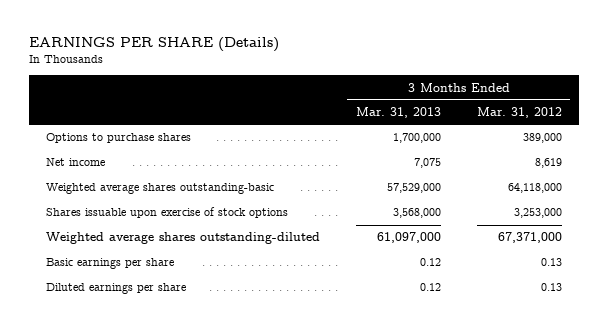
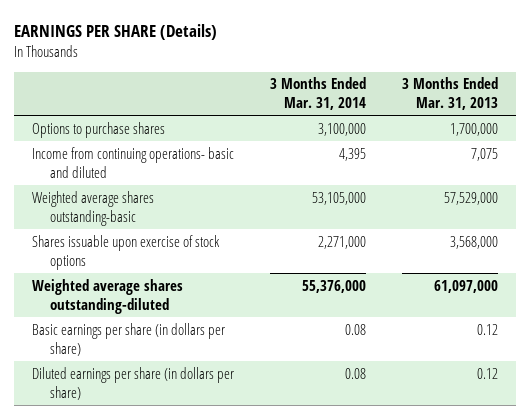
- | 3 Months Ended Mar. 31, 2013 | 3 Months Ended Mar. 31, 2012
+ | 3 Months Ended Mar. 31, 2014 | 3 Months Ended Mar. 31, 2013
- Net income | 7,075 | 8,619
+ Income from continuing operations- basic and diluted | 4,395 | 7,075
- Basic earnings per share | 0.12 | 0.13
- Diluted earnings per share | 0.12 | 0.13
+ Basic earnings per share (in dollars per share) | 0.08 | 0.12
+ Diluted earnings per share (in dollars per share) | 0.08 | 0.12

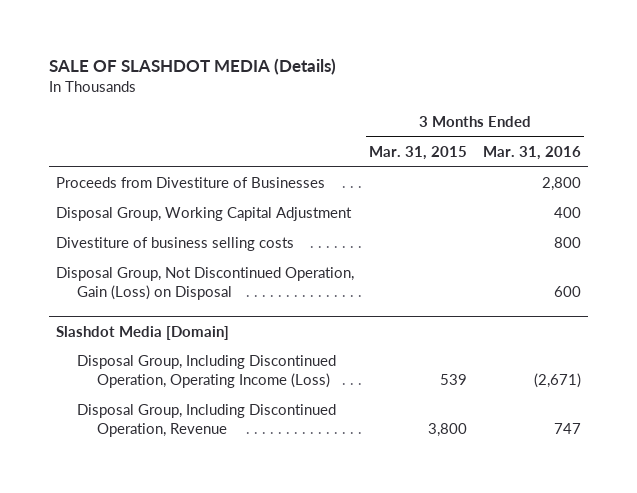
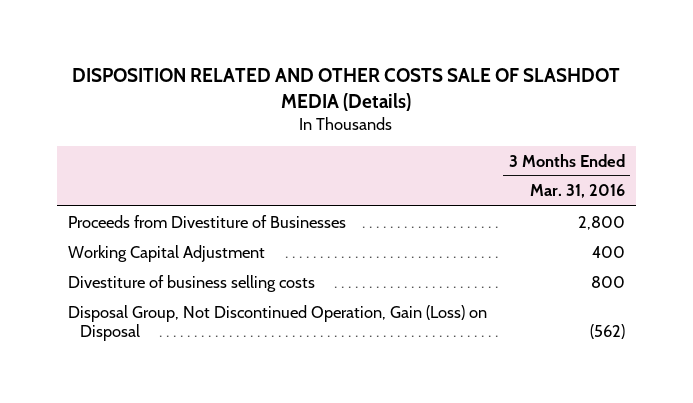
- SALE OF SLASHDOT MEDIA (Details)
+ DISPOSITION RELATED AND OTHER COSTS SALE OF SLASHDOT MEDIA (Details)
- | 3 Months Ended Mar. 31, 2015 | 3 Months Ended Mar. 31, 2016
+ | 3 Months Ended Mar. 31, 2016
- Disposal Group, Working Capital Adjustment | | 400
+ Working Capital Adjustment | 400
- Disposal Group, Not Discontinued Operation, Gain (Loss) on Disposal | | 600
- Slashdot Media [Domain]
- Disposal Group, Including Discontinued Operation, Operating Income (Loss) | 539 | (2,671)
- Disposal Group, Including Discontinued Operation, Revenue | 3,800 | 747
+ Disposal Group, Not Discontinued Operation, Gain (Loss) on Disposal | (562)

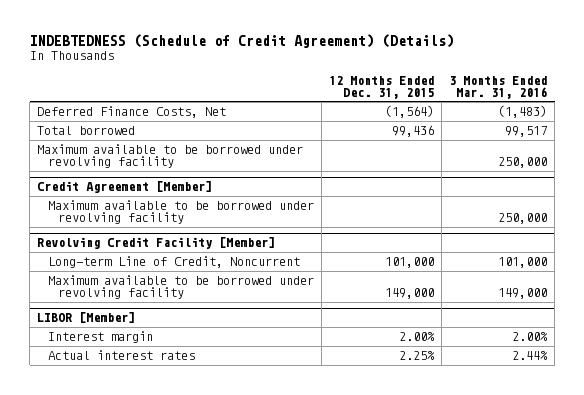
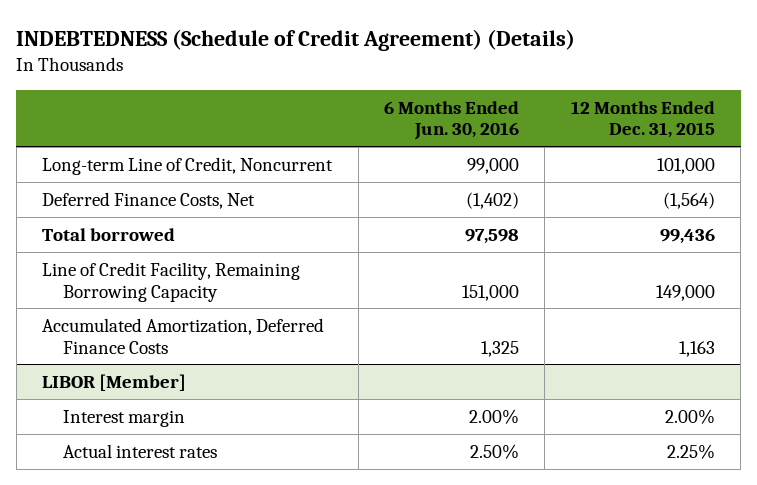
- | 12 Months Ended Dec. 31, 2015 | 3 Months Ended Mar. 31, 2016
+ | 6 Months Ended Jun. 30, 2016 | 12 Months Ended Dec. 31, 2015
+ Long-term Line of Credit, Noncurrent | 99,000 | 101,000
- Maximum available to be borrowed under revolving facility | | 250,000
- Credit Agreement [Member]
- Maximum available to be borrowed under revolving facility | | 250,000
- Revolving Credit Facility [Member]
- Long-term Line of Credit, Noncurrent | 101,000 | 101,000
- Maximum available to be borrowed under revolving facility | 149,000 | 149,000
+ Line of Credit Facility, Remaining Borrowing Capacity | 151,000 | 149,000
+ Accumulated Amortization, Deferred Finance Costs | 1,325 | 1,163

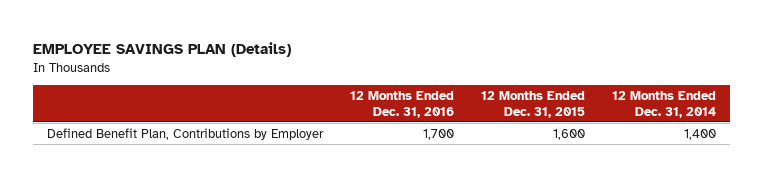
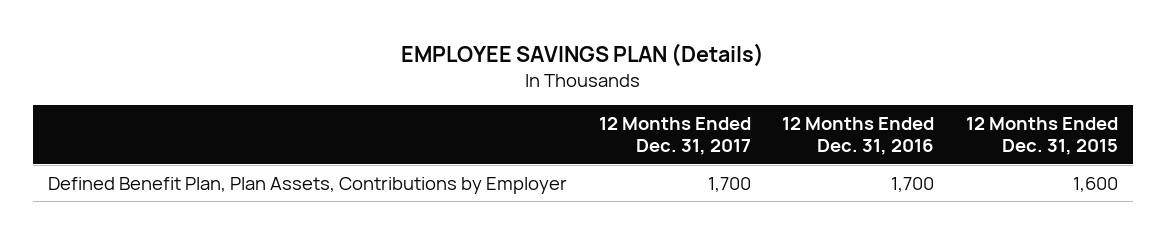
- | 12 Months Ended Dec. 31, 2016 | 12 Months Ended Dec. 31, 2015 | 12 Months Ended Dec. 31, 2014
+ | 12 Months Ended Dec. 31, 2017 | 12 Months Ended Dec. 31, 2016 | 12 Months Ended Dec. 31, 2015
- Defined Benefit Plan, Contributions by Employer | 1,700 | 1,600 | 1,400
+ Defined Benefit Plan, Plan Assets, Contributions by Employer | 1,700 | 1,700 | 1,600

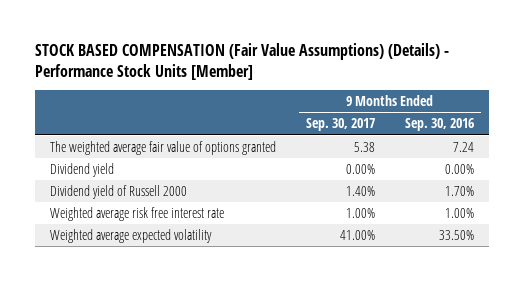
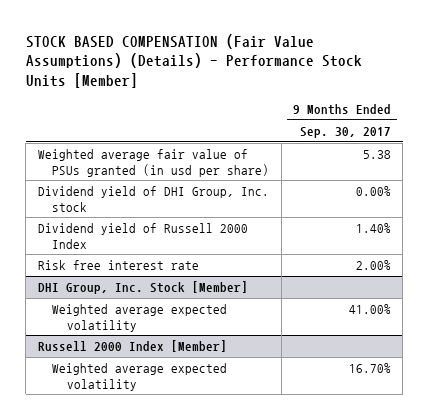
- | 9 Months Ended Sep. 30, 2017 | 9 Months Ended Sep. 30, 2016
+ | 9 Months Ended Sep. 30, 2017
- The weighted average fair value of options granted | 5.38 | 7.24
- Dividend yield | 0.00% | 0.00%
- Dividend yield of Russell 2000 | 1.40% | 1.70%
- Weighted average risk free interest rate | 1.00% | 1.00%
+ Weighted average fair value of PSUs granted (in usd per share) | 5.38
+ Dividend yield of DHI Group, Inc. stock | 0.00%
+ Dividend yield of Russell 2000 Index | 1.40%
+ Risk free interest rate | 2.00%
+ DHI Group, Inc. Stock [Member]
+ Russell 2000 Index [Member]
+ Weighted average expected volatility | 16.70%

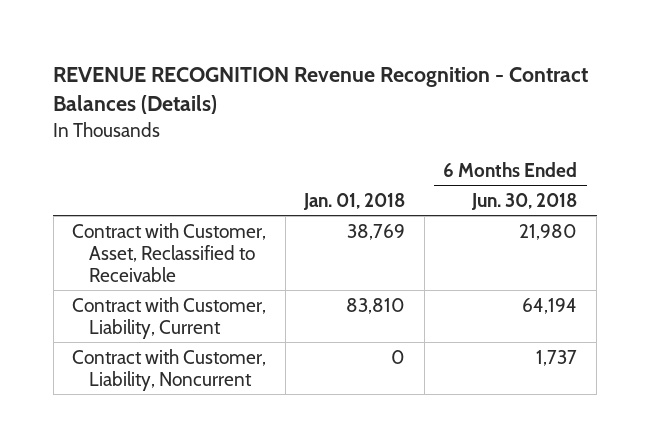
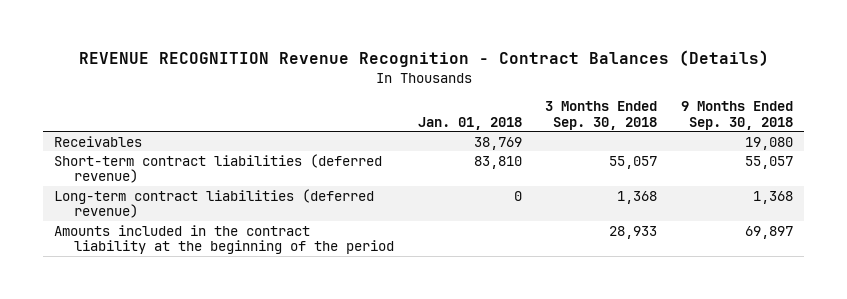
- | Jan. 01, 2018 | 6 Months Ended Jun. 30, 2018
+ | Jan. 01, 2018 | 3 Months Ended Sep. 30, 2018 | 9 Months Ended Sep. 30, 2018
- Contract with Customer, Asset, Reclassified to Receivable | 38,769 | 21,980
- Contract with Customer, Liability, Current | 83,810 | 64,194
- Contract with Customer, Liability, Noncurrent | 0 | 1,737
+ Receivables | 38,769 | | 19,080
+ Short-term contract liabilities (deferred revenue) | 83,810 | 55,057 | 55,057
+ Long-term contract liabilities (deferred revenue) | 0 | 1,368 | 1,368
+ Amounts included in the contract liability at the beginning of the period | | 28,933 | 69,897

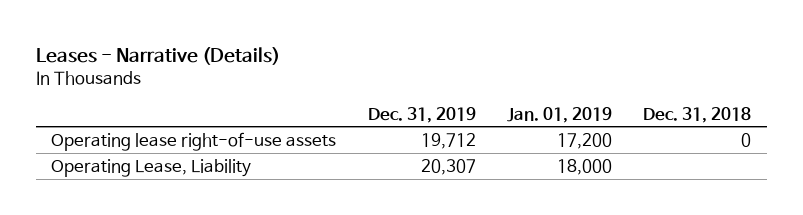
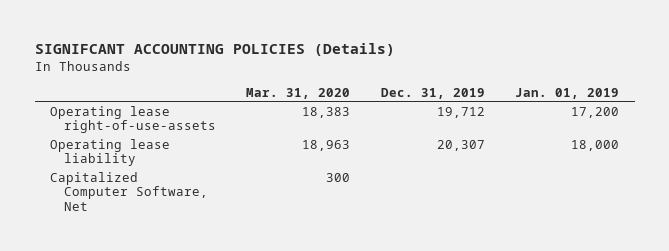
- Leases - Narrative (Details)
+ SIGNIFCANT ACCOUNTING POLICIES (Details)
- | Dec. 31, 2019 | Jan. 01, 2019 | Dec. 31, 2018
+ | Mar. 31, 2020 | Dec. 31, 2019 | Jan. 01, 2019
- Operating lease right-of-use assets | 19,712 | 17,200 | 0
- Operating Lease, Liability | 20,307 | 18,000 |
+ Operating lease right-of-use-assets | 18,383 | 19,712 | 17,200
+ Operating lease liability | 18,963 | 20,307 | 18,000
+ Capitalized Computer Software, Net | 300 | |

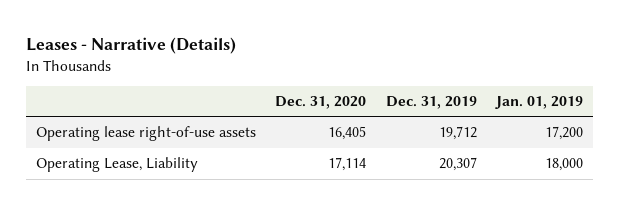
- SIGNIFCANT ACCOUNTING POLICIES (Details)
+ Leases - Narrative (Details)
- | Mar. 31, 2020 | Dec. 31, 2019 | Jan. 01, 2019
+ | Dec. 31, 2020 | Dec. 31, 2019 | Jan. 01, 2019
- Operating lease right-of-use-assets | 18,383 | 19,712 | 17,200
- Operating lease liability | 18,963 | 20,307 | 18,000
- Capitalized Computer Software, Net | 300 | |
+ Operating lease right-of-use assets | 16,405 | 19,712 | 17,200
+ Operating Lease, Liability | 17,114 | 20,307 | 18,000

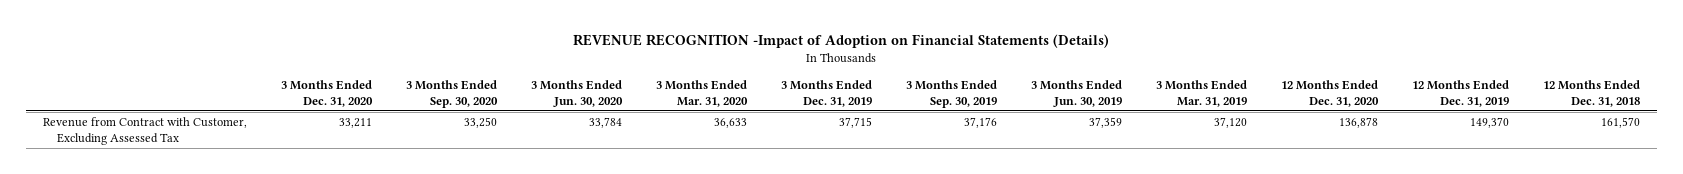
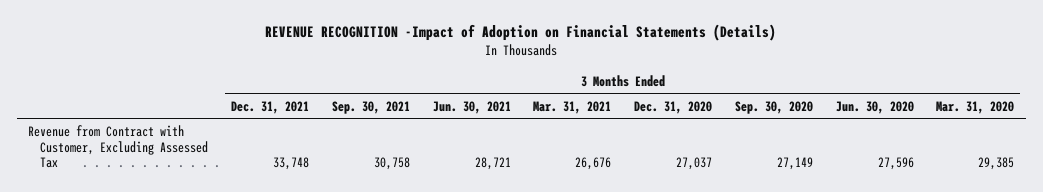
- | 3 Months Ended Dec. 31, 2020 | 3 Months Ended Sep. 30, 2020 | 3 Months Ended Jun. 30, 2020 | 3 Months Ended Mar. 31, 2020 | 3 Months Ended Dec. 31, 2019 | 3 Months Ended Sep. 30, 2019 | 3 Months Ended Jun. 30, 2019 | 3 Months Ended Mar. 31, 2019 | 12 Months Ended Dec. 31, 2020 | 12 Months Ended Dec. 31, 2019 | 12 Months Ended Dec. 31, 2018
+ | 3 Months Ended Dec. 31, 2021 | 3 Months Ended Sep. 30, 2021 | 3 Months Ended Jun. 30, 2021 | 3 Months Ended Mar. 31, 2021 | 3 Months Ended Dec. 31, 2020 | 3 Months Ended Sep. 30, 2020 | 3 Months Ended Jun. 30, 2020 | 3 Months Ended Mar. 31, 2020
- Revenue from Contract with Customer, Excluding Assessed Tax | 33,211 | 33,250 | 33,784 | 36,633 | 37,715 | 37,176 | 37,359 | 37,120 | 136,878 | 149,370 | 161,570
+ Revenue from Contract with Customer, Excluding Assessed Tax | 33,748 | 30,758 | 28,721 | 26,676 | 27,037 | 27,149 | 27,596 | 29,385

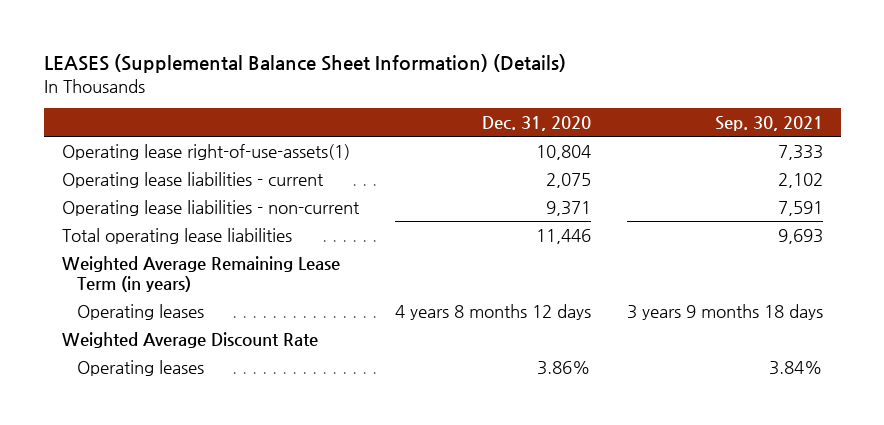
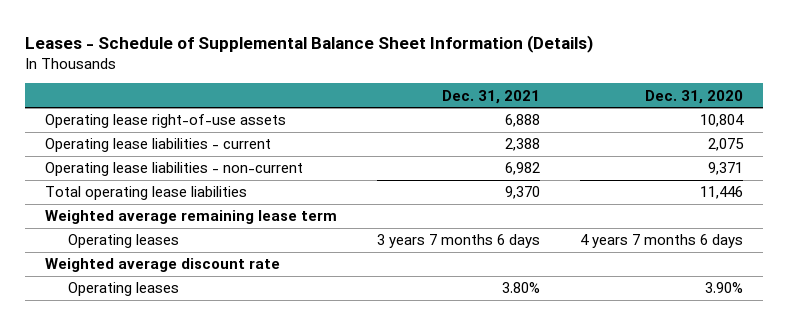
- LEASES (Supplemental Balance Sheet Information) (Details)
+ Leases - Schedule of Supplemental Balance Sheet Information (Details)
- | Dec. 31, 2020 | Sep. 30, 2021
+ | Dec. 31, 2021 | Dec. 31, 2020
- Operating lease right-of-use-assets(1) | 10,804 | 7,333
+ Operating lease right-of-use assets | 6,888 | 10,804
- Weighted Average Remaining Lease Term (in years)
- Operating leases | 4 years 8 months 12 days | 3 years 9 months 18 days
- Weighted Average Discount Rate
- Operating leases | 3.86% | 3.84%
+ Weighted average remaining lease term
+ Operating leases | 3 years 7 months 6 days | 4 years 7 months 6 days
+ Weighted average discount rate
+ Operating leases | 3.80% | 3.90%

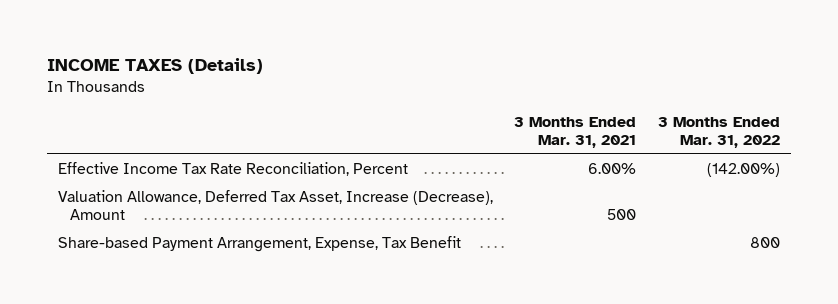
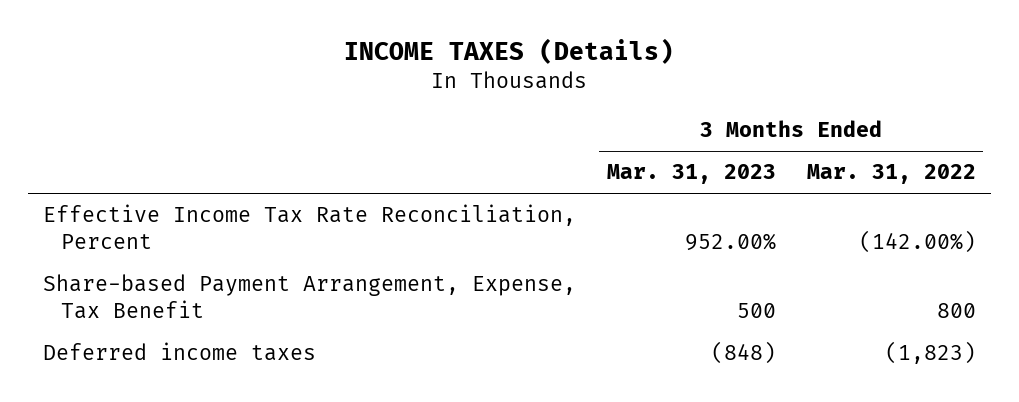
- | 3 Months Ended Mar. 31, 2021 | 3 Months Ended Mar. 31, 2022
+ | 3 Months Ended Mar. 31, 2023 | 3 Months Ended Mar. 31, 2022
- Valuation Allowance, Deferred Tax Asset, Increase (Decrease), Amount | 500 |
+ Deferred income taxes | (848) | (1,823)

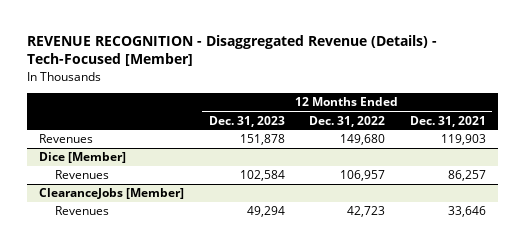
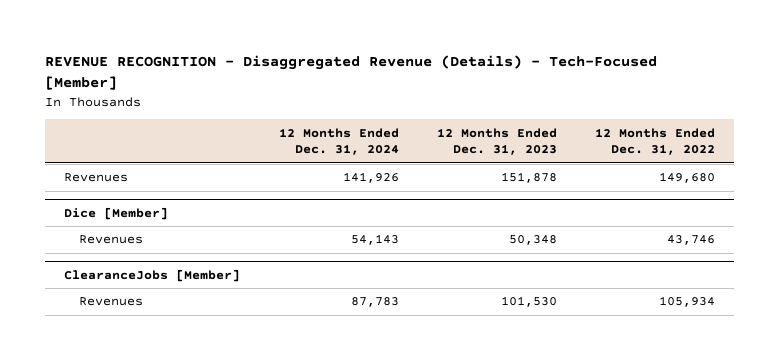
- | 12 Months Ended Dec. 31, 2023 | 12 Months Ended Dec. 31, 2022 | 12 Months Ended Dec. 31, 2021
+ | 12 Months Ended Dec. 31, 2024 | 12 Months Ended Dec. 31, 2023 | 12 Months Ended Dec. 31, 2022
@ Dice [Member]
- Revenues | 102,584 | 106,957 | 86,257
+ Revenues | 54,143 | 50,348 | 43,746
@ ClearanceJobs [Member]
- Revenues | 49,294 | 42,723 | 33,646
+ Revenues | 87,783 | 101,530 | 105,934

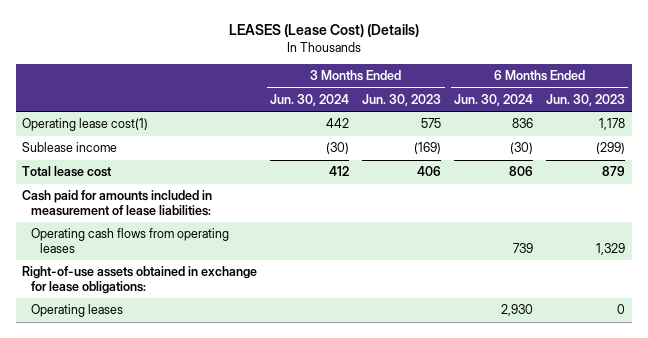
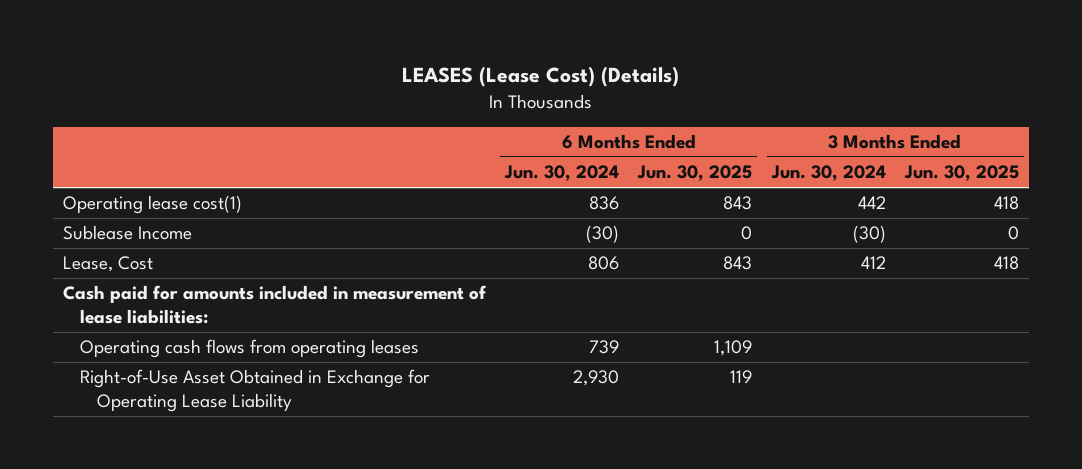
- | 3 Months Ended Jun. 30, 2024 | 3 Months Ended Jun. 30, 2023 | 6 Months Ended Jun. 30, 2024 | 6 Months Ended Jun. 30, 2023
+ | 6 Months Ended Jun. 30, 2024 | 6 Months Ended Jun. 30, 2025 | 3 Months Ended Jun. 30, 2024 | 3 Months Ended Jun. 30, 2025
- Sublease income | (30) | (169) | (30) | (299)
- Total lease cost | 412 | 406 | 806 | 879
+ Sublease Income | (30) | 0 | (30) | 0
+ Lease, Cost | 806 | 843 | 412 | 418
- Right-of-use assets obtained in exchange for lease obligations:
- Operating leases | | | 2,930 | 0
+ Right-of-Use Asset Obtained in Exchange for Operating Lease Liability | 2,930 | 119 | |

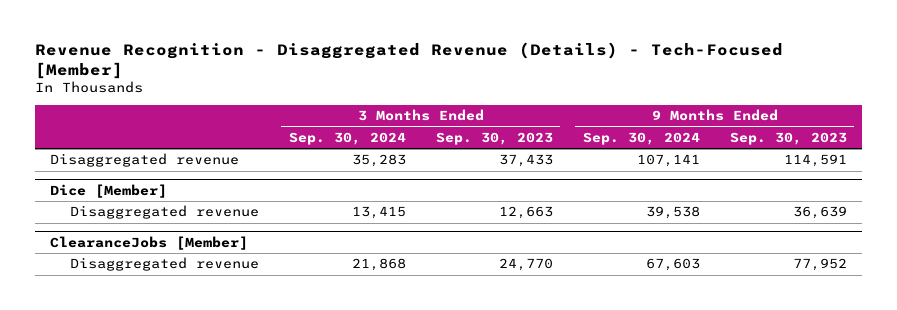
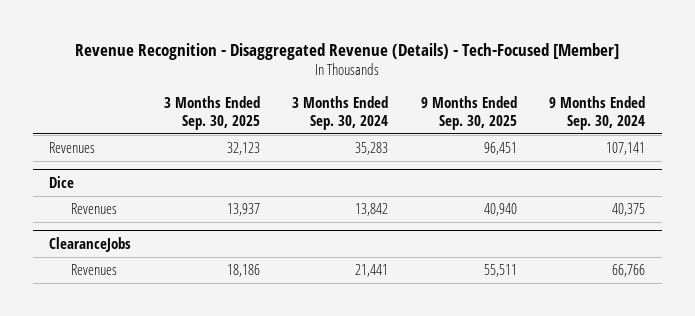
- | 3 Months Ended Sep. 30, 2024 | 3 Months Ended Sep. 30, 2023 | 9 Months Ended Sep. 30, 2024 | 9 Months Ended Sep. 30, 2023
+ | 3 Months Ended Sep. 30, 2025 | 3 Months Ended Sep. 30, 2024 | 9 Months Ended Sep. 30, 2025 | 9 Months Ended Sep. 30, 2024
- Disaggregated revenue | 35,283 | 37,433 | 107,141 | 114,591
- Dice [Member]
- Disaggregated revenue | 13,415 | 12,663 | 39,538 | 36,639
- ClearanceJobs [Member]
- Disaggregated revenue | 21,868 | 24,770 | 67,603 | 77,952
+ Revenues | 32,123 | 35,283 | 96,451 | 107,141
+ Dice
+ Revenues | 13,937 | 13,842 | 40,940 | 40,375
+ ClearanceJobs
+ Revenues | 18,186 | 21,441 | 55,511 | 66,766

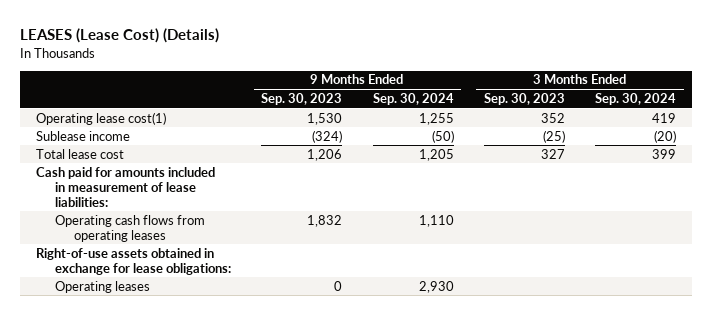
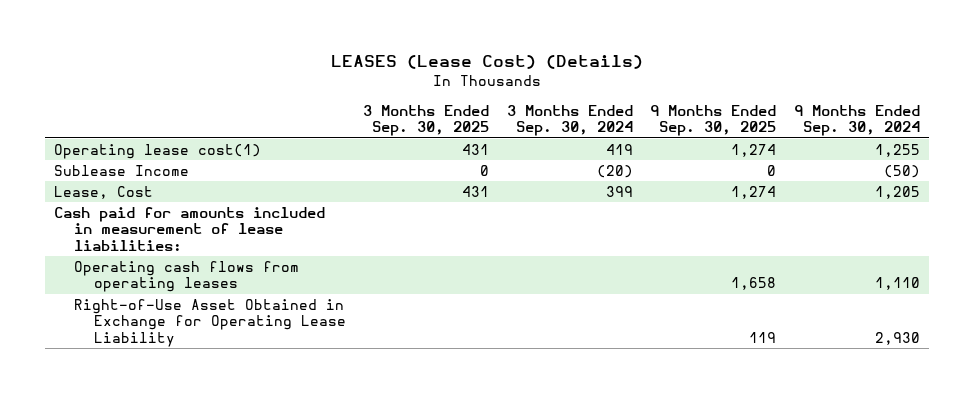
- | 9 Months Ended Sep. 30, 2023 | 9 Months Ended Sep. 30, 2024 | 3 Months Ended Sep. 30, 2023 | 3 Months Ended Sep. 30, 2024
+ | 3 Months Ended Sep. 30, 2025 | 3 Months Ended Sep. 30, 2024 | 9 Months Ended Sep. 30, 2025 | 9 Months Ended Sep. 30, 2024
- Sublease income | (324) | (50) | (25) | (20)
- Total lease cost | 1,206 | 1,205 | 327 | 399
+ Sublease Income | 0 | (20) | 0 | (50)
+ Lease, Cost | 431 | 399 | 1,274 | 1,205
- Right-of-use assets obtained in exchange for lease obligations:
- Operating leases | 0 | 2,930 | |
+ Right-of-Use Asset Obtained in Exchange for Operating Lease Liability | | | 119 | 2,930

